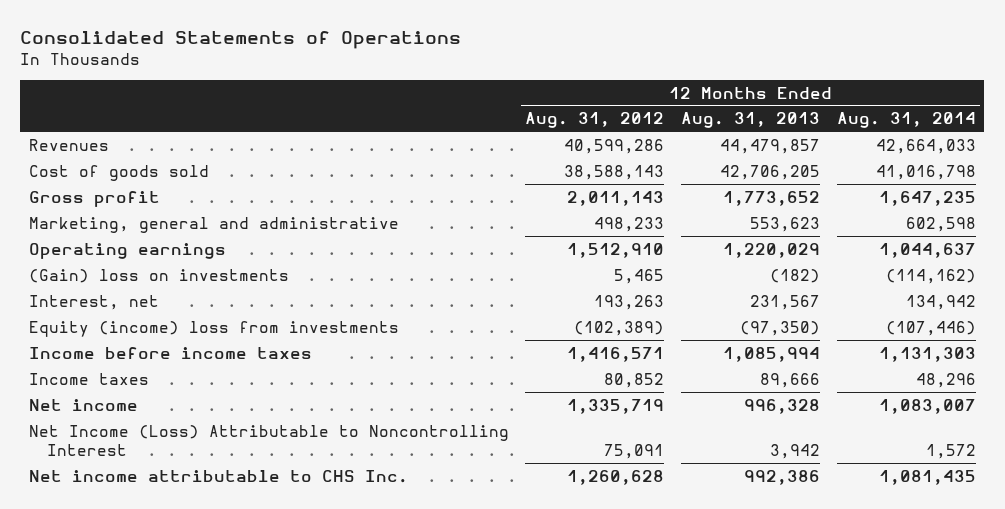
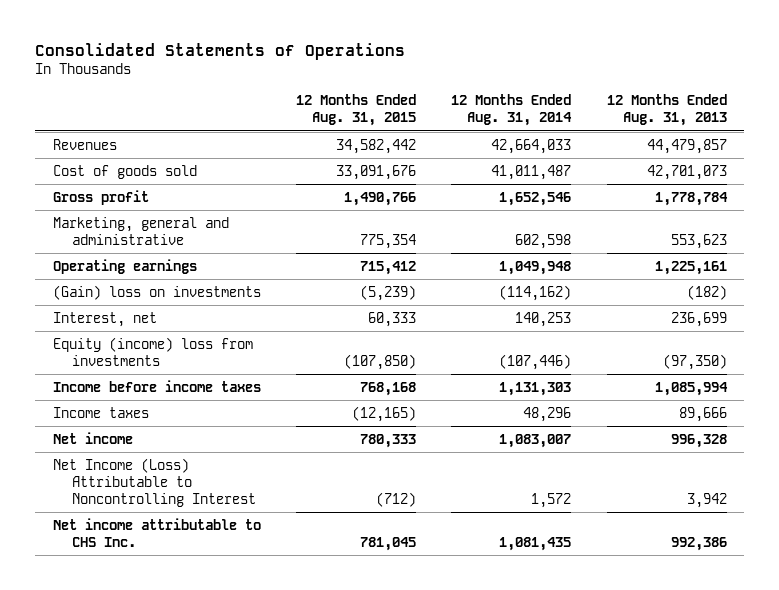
- | 12 Months Ended Aug. 31, 2012 | 12 Months Ended Aug. 31, 2013 | 12 Months Ended Aug. 31, 2014
+ | 12 Months Ended Aug. 31, 2015 | 12 Months Ended Aug. 31, 2014 | 12 Months Ended Aug. 31, 2013
- Cost of goods sold | 38,588,143 | 42,706,205 | 41,016,798
- Gross profit | 2,011,143 | 1,773,652 | 1,647,235
+ Cost of goods sold | 33,091,676 | 41,011,487 | 42,701,073
+ Gross profit | 1,490,766 | 1,652,546 | 1,778,784
- Operating earnings | 1,512,910 | 1,220,029 | 1,044,637
+ Operating earnings | 715,412 | 1,049,948 | 1,225,161
- Interest, net | 193,263 | 231,567 | 134,942
+ Interest, net | 60,333 | 140,253 | 236,699

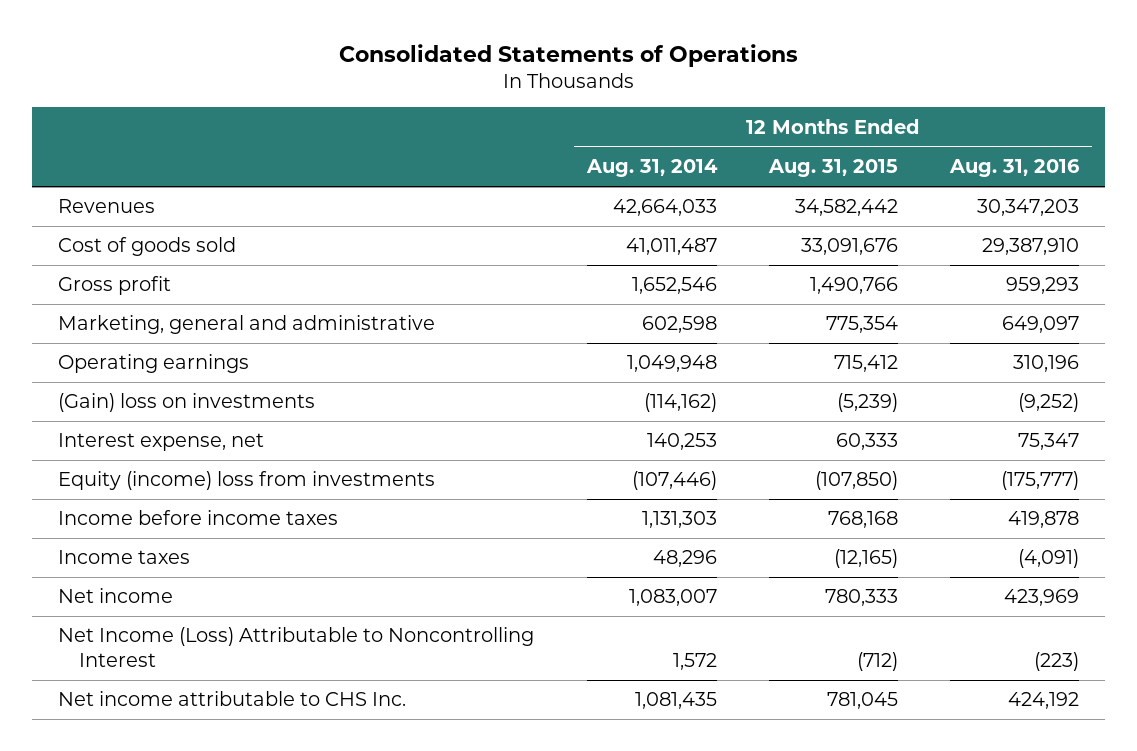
- | 12 Months Ended Aug. 31, 2015 | 12 Months Ended Aug. 31, 2014 | 12 Months Ended Aug. 31, 2013
+ | 12 Months Ended Aug. 31, 2014 | 12 Months Ended Aug. 31, 2015 | 12 Months Ended Aug. 31, 2016
- Interest, net | 60,333 | 140,253 | 236,699
+ Interest expense, net | 140,253 | 60,333 | 75,347

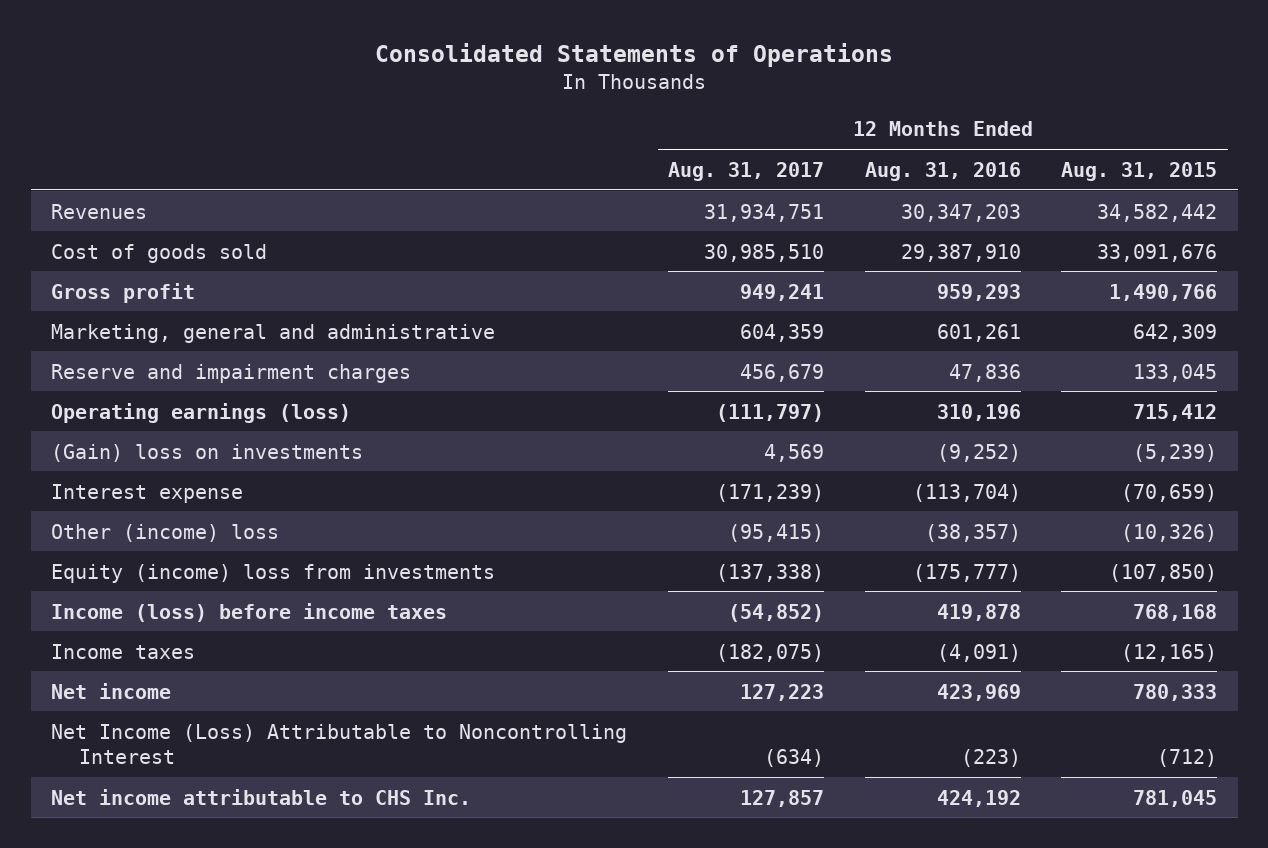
- | 12 Months Ended Aug. 31, 2014 | 12 Months Ended Aug. 31, 2015 | 12 Months Ended Aug. 31, 2016
+ | 12 Months Ended Aug. 31, 2017 | 12 Months Ended Aug. 31, 2016 | 12 Months Ended Aug. 31, 2015
- Marketing, general and administrative | 602,598 | 775,354 | 649,097
- Operating earnings | 1,049,948 | 715,412 | 310,196
+ Marketing, general and administrative | 604,359 | 601,261 | 642,309
+ Reserve and impairment charges | 456,679 | 47,836 | 133,045
+ Operating earnings (loss) | (111,797) | 310,196 | 715,412
- Interest expense, net | 140,253 | 60,333 | 75,347
+ Interest expense | (171,239) | (113,704) | (70,659)
+ Other (income) loss | (95,415) | (38,357) | (10,326)
- Income before income taxes | 1,131,303 | 768,168 | 419,878
+ Income (loss) before income taxes | (54,852) | 419,878 | 768,168

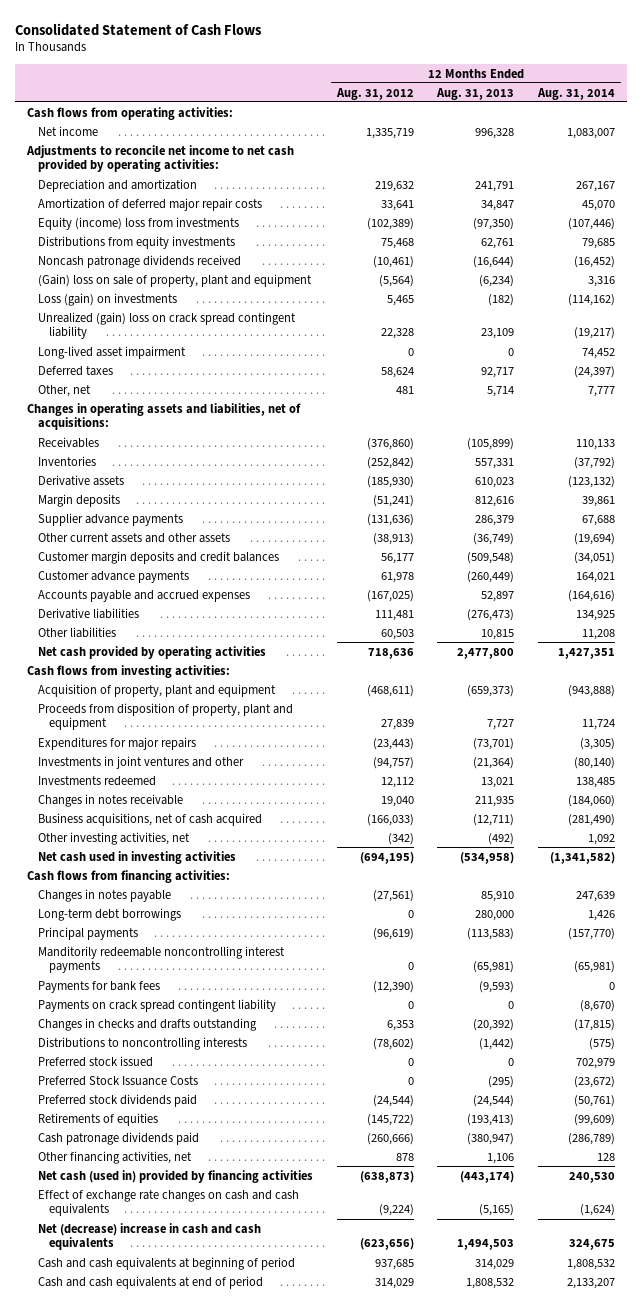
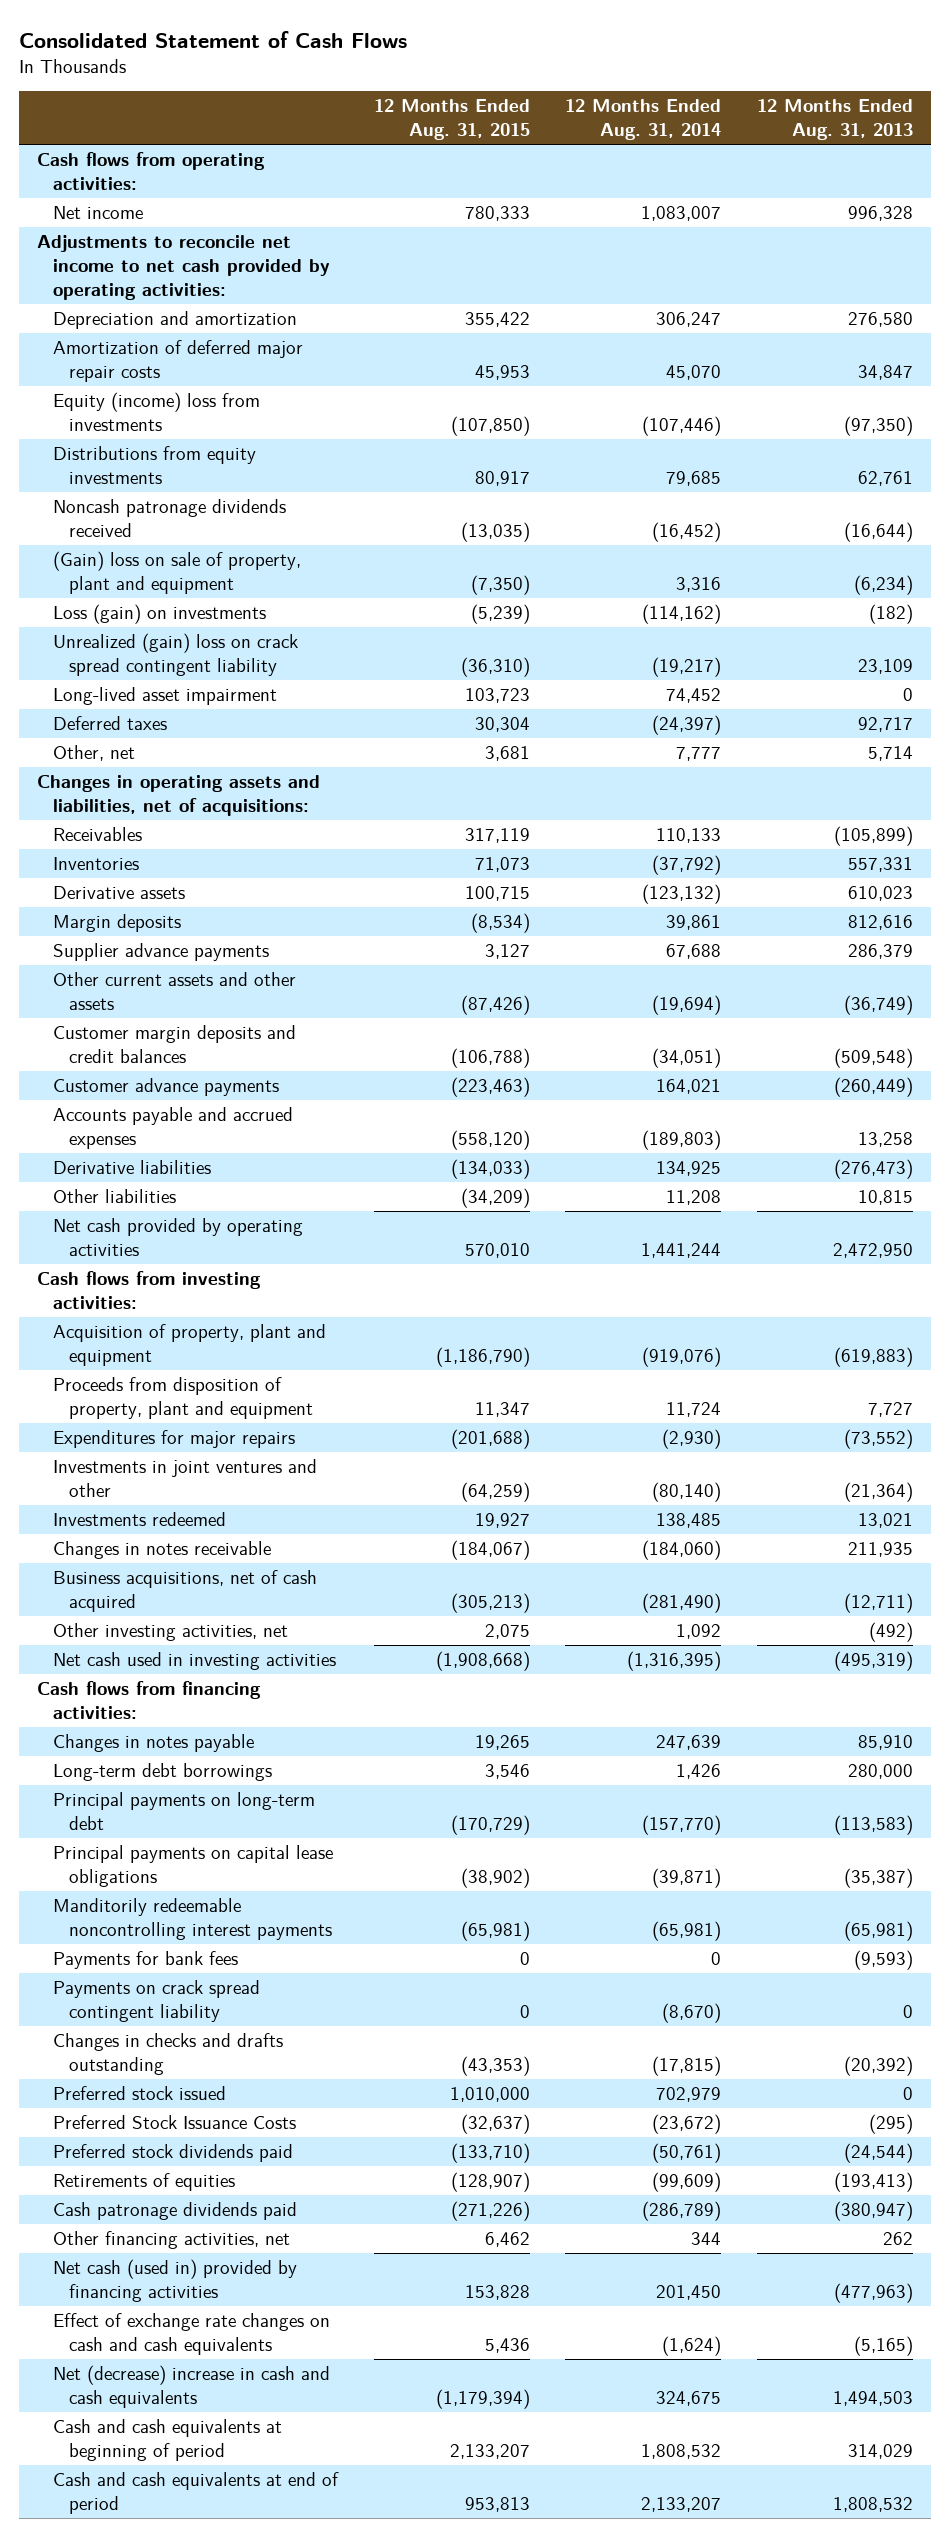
- | 12 Months Ended Aug. 31, 2012 | 12 Months Ended Aug. 31, 2013 | 12 Months Ended Aug. 31, 2014
+ | 12 Months Ended Aug. 31, 2015 | 12 Months Ended Aug. 31, 2014 | 12 Months Ended Aug. 31, 2013
- Depreciation and amortization | 219,632 | 241,791 | 267,167
+ Depreciation and amortization | 355,422 | 306,247 | 276,580
- Accounts payable and accrued expenses | (167,025) | 52,897 | (164,616)
+ Accounts payable and accrued expenses | (558,120) | (189,803) | 13,258
- Net cash provided by operating activities | 718,636 | 2,477,800 | 1,427,351
+ Net cash provided by operating activities | 570,010 | 1,441,244 | 2,472,950
- Acquisition of property, plant and equipment | (468,611) | (659,373) | (943,888)
+ Acquisition of property, plant and equipment | (1,186,790) | (919,076) | (619,883)
- Expenditures for major repairs | (23,443) | (73,701) | (3,305)
+ Expenditures for major repairs | (201,688) | (2,930) | (73,552)
- Net cash used in investing activities | (694,195) | (534,958) | (1,341,582)
+ Net cash used in investing activities | (1,908,668) | (1,316,395) | (495,319)
- Principal payments | (96,619) | (113,583) | (157,770)
+ Principal payments on long-term debt | (170,729) | (157,770) | (113,583)
+ Principal payments on capital lease obligations | (38,902) | (39,871) | (35,387)
- Distributions to noncontrolling interests | (78,602) | (1,442) | (575)
- Other financing activities, net | 878 | 1,106 | 128
- Net cash (used in) provided by financing activities | (638,873) | (443,174) | 240,530
+ Other financing activities, net | 6,462 | 344 | 262
+ Net cash (used in) provided by financing activities | 153,828 | 201,450 | (477,963)

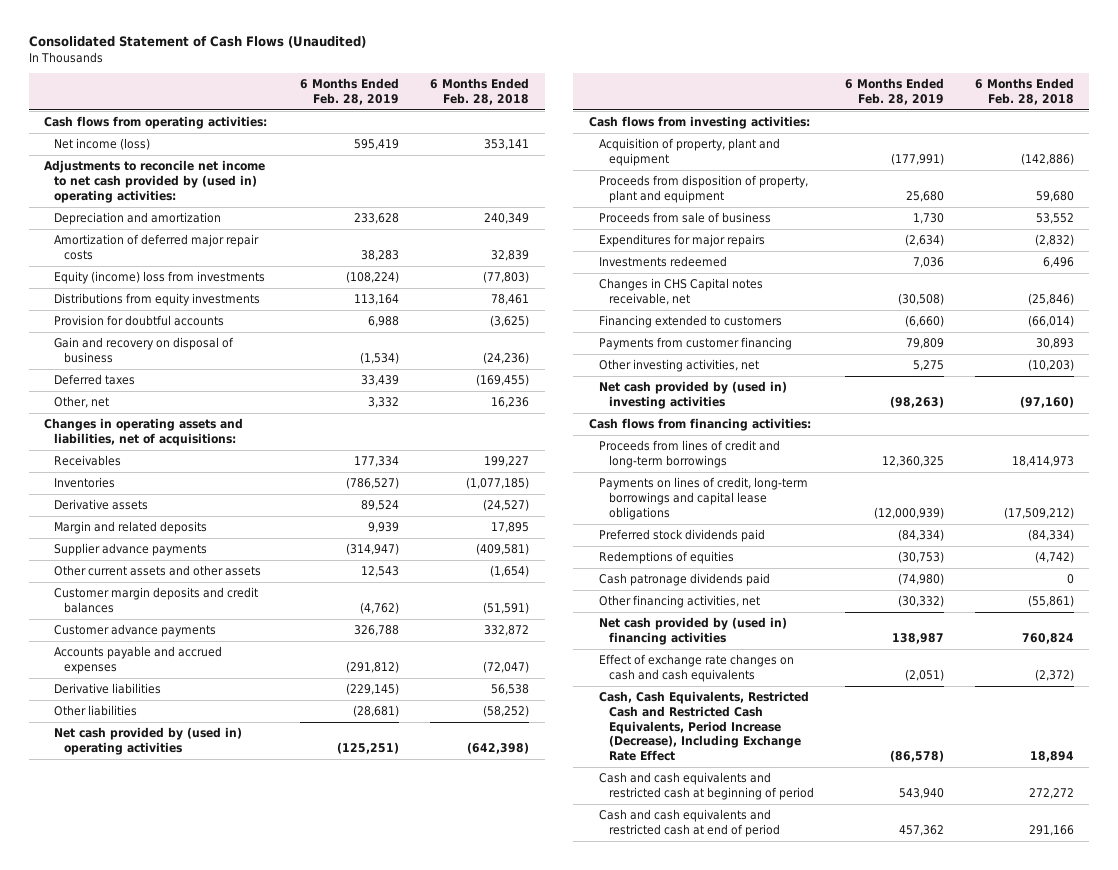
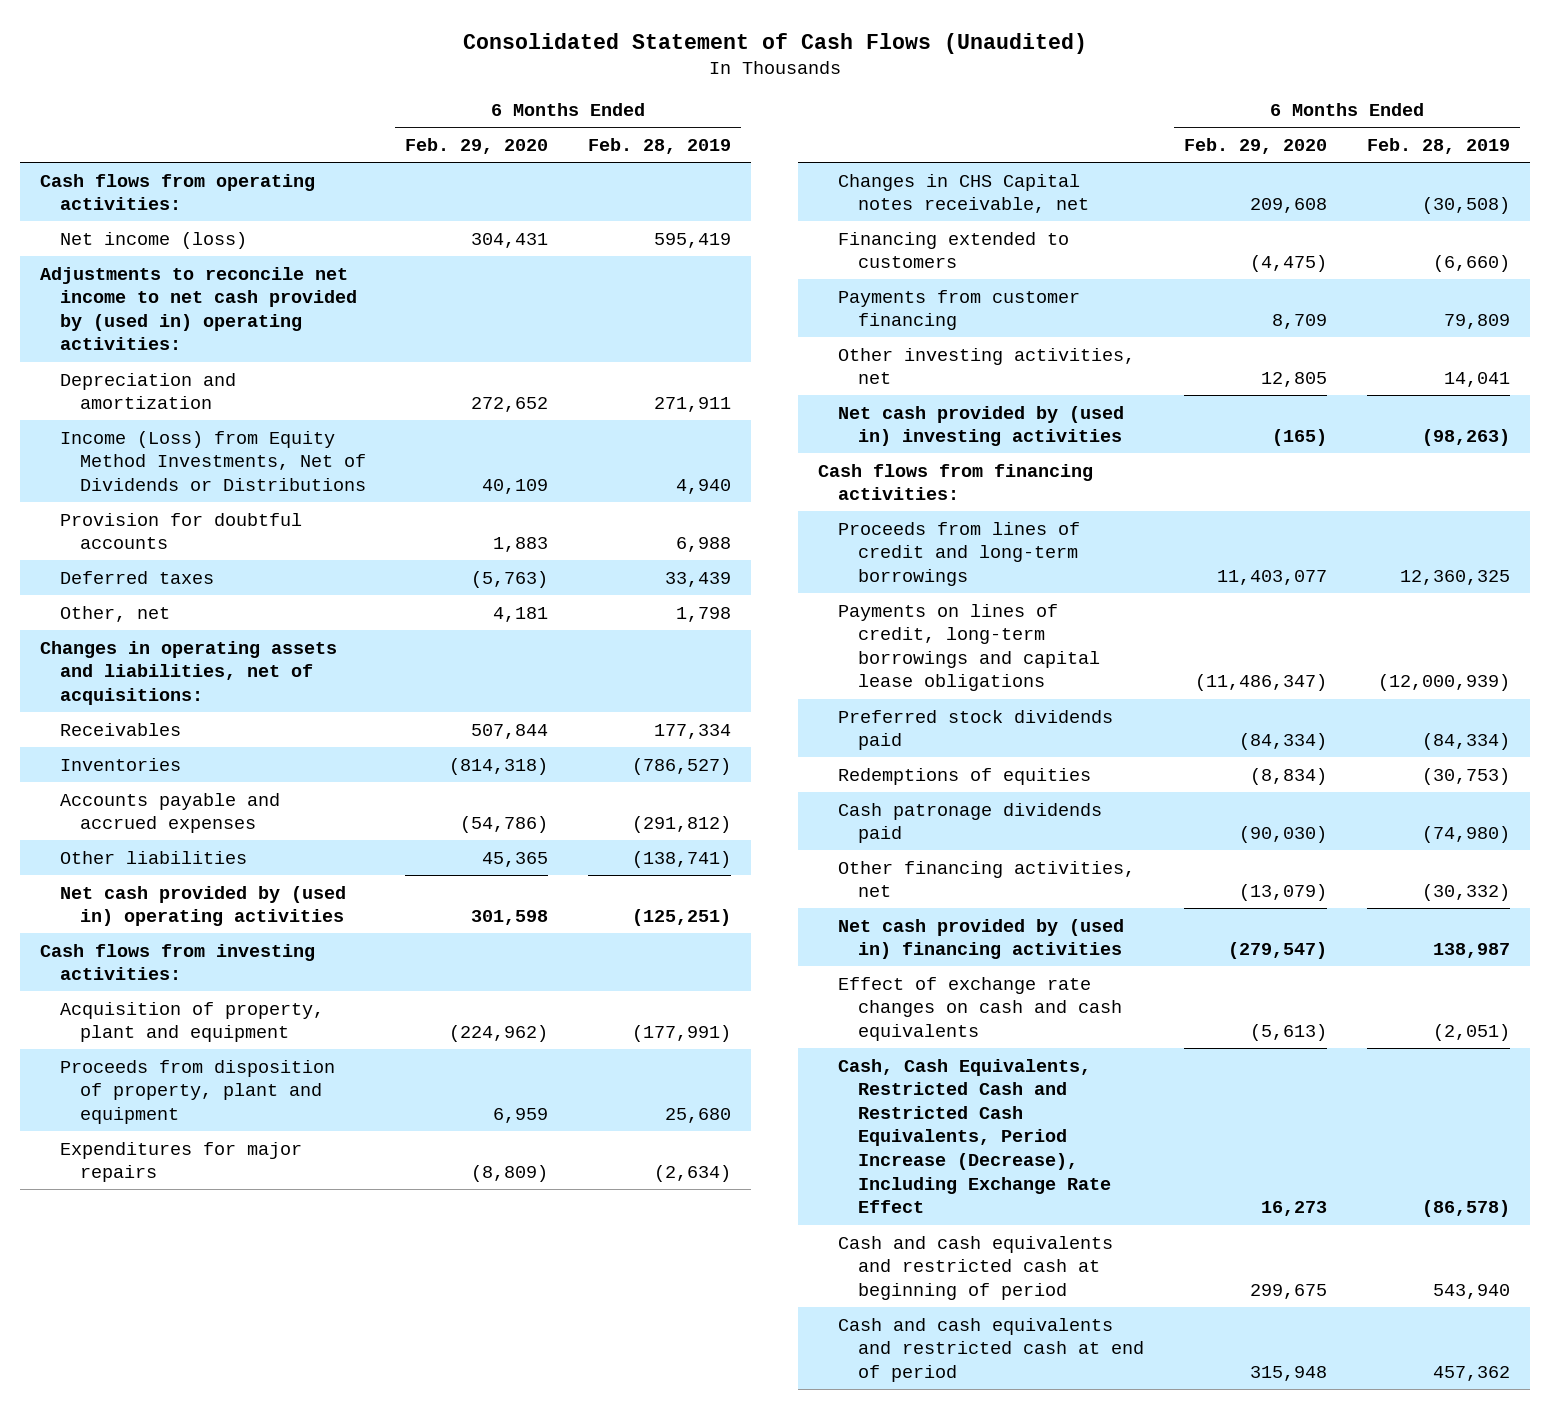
- | 6 Months Ended Feb. 28, 2019 | 6 Months Ended Feb. 28, 2018
+ | 6 Months Ended Feb. 29, 2020 | 6 Months Ended Feb. 28, 2019
- Depreciation and amortization | 233,628 | 240,349
- Amortization of deferred major repair costs | 38,283 | 32,839
- Equity (income) loss from investments | (108,224) | (77,803)
- Distributions from equity investments | 113,164 | 78,461
+ Depreciation and amortization | 272,652 | 271,911
+ Income (Loss) from Equity Method Investments, Net of Dividends or Distributions | 40,109 | 4,940
- Gain and recovery on disposal of business | (1,534) | (24,236)
- Other, net | 3,332 | 16,236
+ Other, net | 4,181 | 1,798
- Derivative assets | 89,524 | (24,527)
- Margin and related deposits | 9,939 | 17,895
- Supplier advance payments | (314,947) | (409,581)
- Other current assets and other assets | 12,543 | (1,654)
- Customer margin deposits and credit balances | (4,762) | (51,591)
- Customer advance payments | 326,788 | 332,872
- Derivative liabilities | (229,145) | 56,538
- Other liabilities | (28,681) | (58,252)
+ Other liabilities | 45,365 | (138,741)
- Proceeds from sale of business | 1,730 | 53,552
- Investments redeemed | 7,036 | 6,496
- Other investing activities, net | 5,275 | (10,203)
+ Other investing activities, net | 12,805 | 14,041

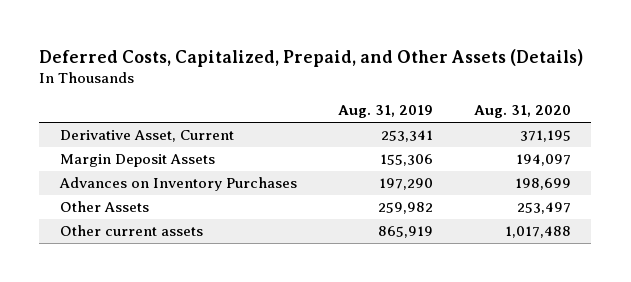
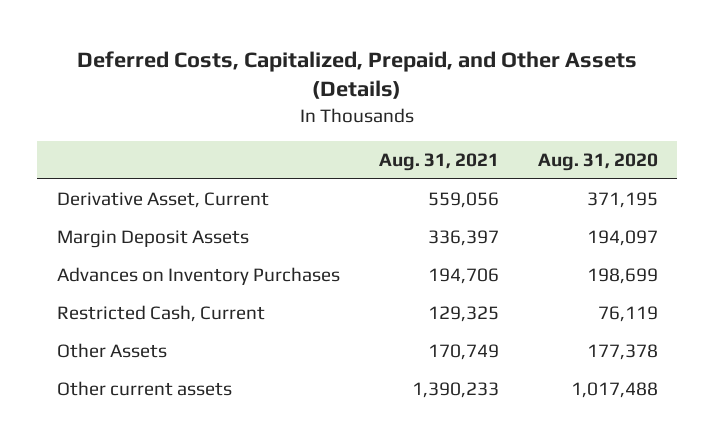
- | Aug. 31, 2019 | Aug. 31, 2020
+ | Aug. 31, 2021 | Aug. 31, 2020
- Other Assets | 259,982 | 253,497
+ Restricted Cash, Current | 129,325 | 76,119
+ Other Assets | 170,749 | 177,378

